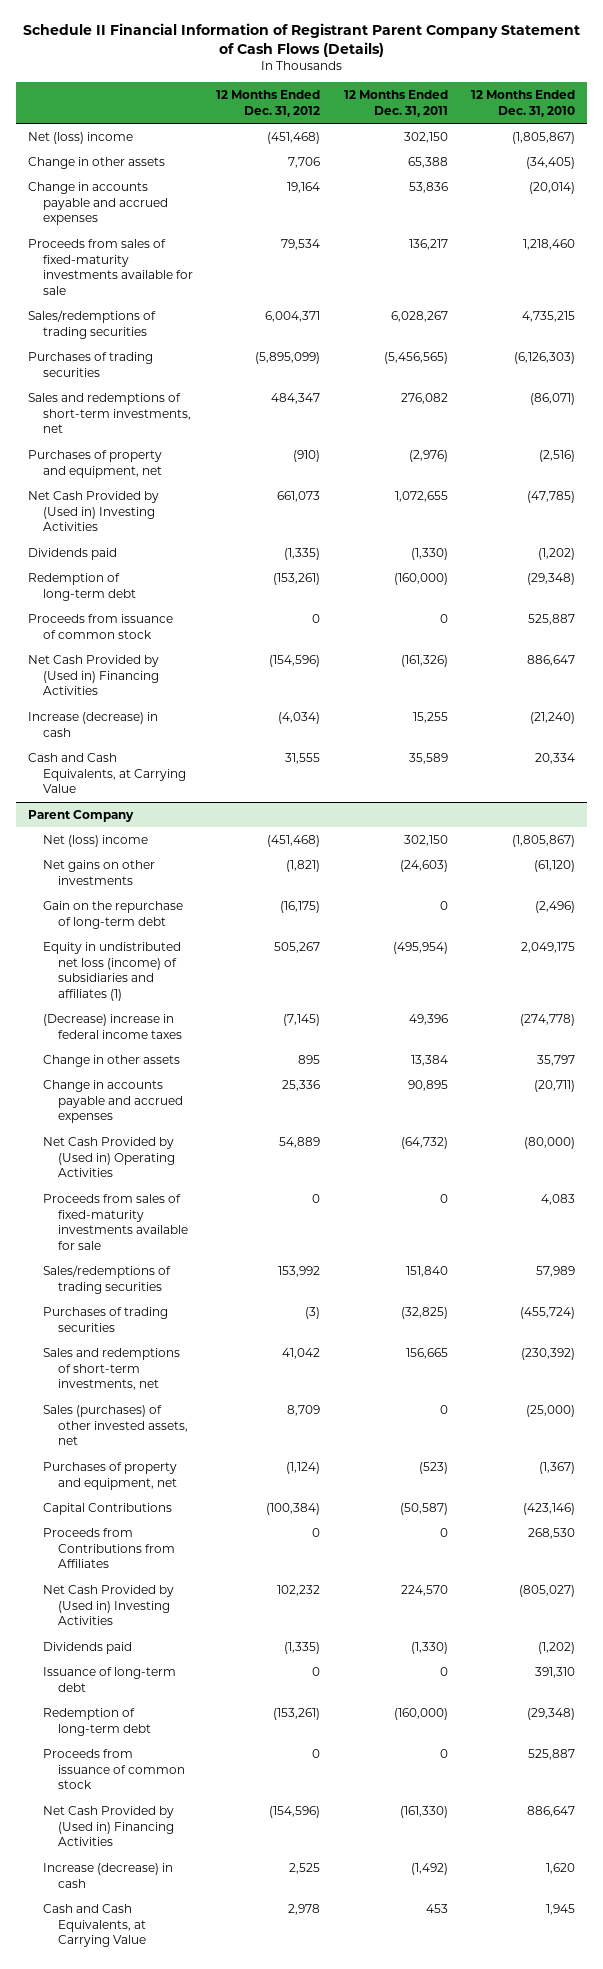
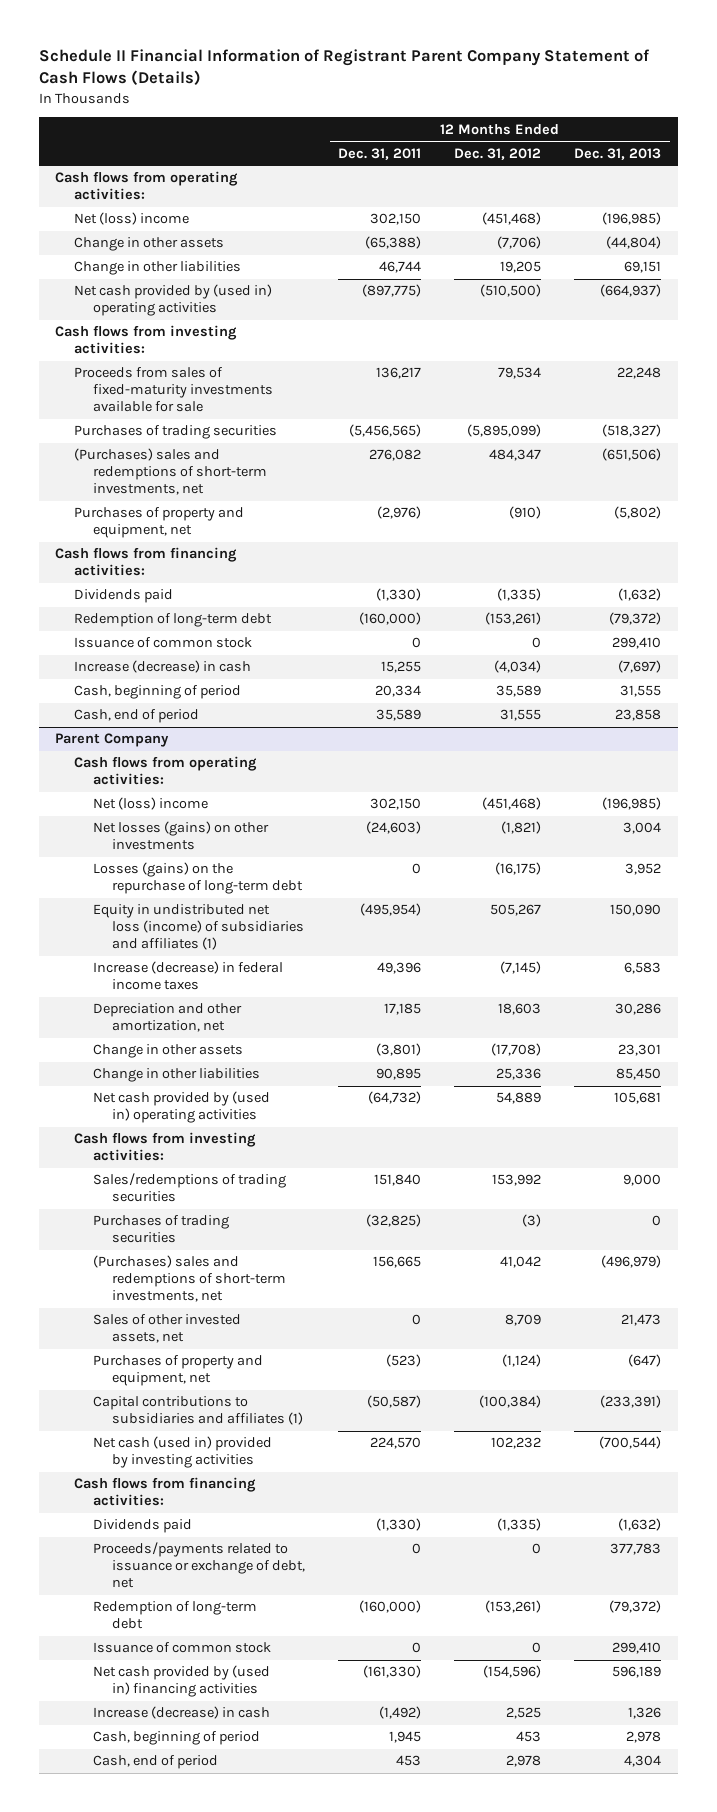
- | 12 Months Ended Dec. 31, 2012 | 12 Months Ended Dec. 31, 2011 | 12 Months Ended Dec. 31, 2010
+ | 12 Months Ended Dec. 31, 2011 | 12 Months Ended Dec. 31, 2012 | 12 Months Ended Dec. 31, 2013
+ Cash flows from operating activities:
- Change in other assets | 7,706 | 65,388 | (34,405)
- Change in accounts payable and accrued expenses | 19,164 | 53,836 | (20,014)
+ Change in other assets | (65,388) | (7,706) | (44,804)
+ Change in other liabilities | 46,744 | 19,205 | 69,151
+ Net cash provided by (used in) operating activities | (897,775) | (510,500) | (664,937)
+ Cash flows from investing activities:
- Sales/redemptions of trading securities | 6,004,371 | 6,028,267 | 4,735,215
- Sales and redemptions of short-term investments, net | 484,347 | 276,082 | (86,071)
+ (Purchases) sales and redemptions of short-term investments, net | 276,082 | 484,347 | (651,506)
- Net Cash Provided by (Used in) Investing Activities | 661,073 | 1,072,655 | (47,785)
+ Cash flows from financing activities:
- Proceeds from issuance of common stock | 0 | 0 | 525,887
- Net Cash Provided by (Used in) Financing Activities | (154,596) | (161,326) | 886,647
+ Issuance of common stock | 0 | 0 | 299,410
- Cash and Cash Equivalents, at Carrying Value | 31,555 | 35,589 | 20,334
+ Cash, beginning of period | 20,334 | 35,589 | 31,555
+ Cash, end of period | 35,589 | 31,555 | 23,858
@ Parent Company
+ Cash flows from operating activities:
- Net gains on other investments | (1,821) | (24,603) | (61,120)
- Gain on the repurchase of long-term debt | (16,175) | 0 | (2,496)
+ Net losses (gains) on other investments | (24,603) | (1,821) | 3,004
+ Losses (gains) on the repurchase of long-term debt | 0 | (16,175) | 3,952
- (Decrease) increase in federal income taxes | (7,145) | 49,396 | (274,778)
- Change in other assets | 895 | 13,384 | 35,797
- Change in accounts payable and accrued expenses | 25,336 | 90,895 | (20,711)
- Net Cash Provided by (Used in) Operating Activities | 54,889 | (64,732) | (80,000)
- Proceeds from sales of fixed-maturity investments available for sale | 0 | 0 | 4,083
+ Increase (decrease) in federal income taxes | 49,396 | (7,145) | 6,583
+ Depreciation and other amortization, net | 17,185 | 18,603 | 30,286
+ Change in other assets | (3,801) | (17,708) | 23,301
+ Change in other liabilities | 90,895 | 25,336 | 85,450
+ Net cash provided by (used in) operating activities | (64,732) | 54,889 | 105,681
+ Cash flows from investing activities:
- Sales and redemptions of short-term investments, net | 41,042 | 156,665 | (230,392)
- Sales (purchases) of other invested assets, net | 8,709 | 0 | (25,000)
+ (Purchases) sales and redemptions of short-term investments, net | 156,665 | 41,042 | (496,979)
+ Sales of other invested assets, net | 0 | 8,709 | 21,473
- Capital Contributions | (100,384) | (50,587) | (423,146)
- Proceeds from Contributions from Affiliates | 0 | 0 | 268,530
- Net Cash Provided by (Used in) Investing Activities | 102,232 | 224,570 | (805,027)
+ Capital contributions to subsidiaries and affiliates (1) | (50,587) | (100,384) | (233,391)
+ Net cash (used in) provided by investing activities | 224,570 | 102,232 | (700,544)
+ Cash flows from financing activities:
- Issuance of long-term debt | 0 | 0 | 391,310
+ Proceeds/payments related to issuance or exchange of debt, net | 0 | 0 | 377,783
- Proceeds from issuance of common stock | 0 | 0 | 525,887
- Net Cash Provided by (Used in) Financing Activities | (154,596) | (161,330) | 886,647
+ Issuance of common stock | 0 | 0 | 299,410
+ Net cash provided by (used in) financing activities | (161,330) | (154,596) | 596,189
- Cash and Cash Equivalents, at Carrying Value | 2,978 | 453 | 1,945
+ Cash, beginning of period | 1,945 | 453 | 2,978
+ Cash, end of period | 453 | 2,978 | 4,304

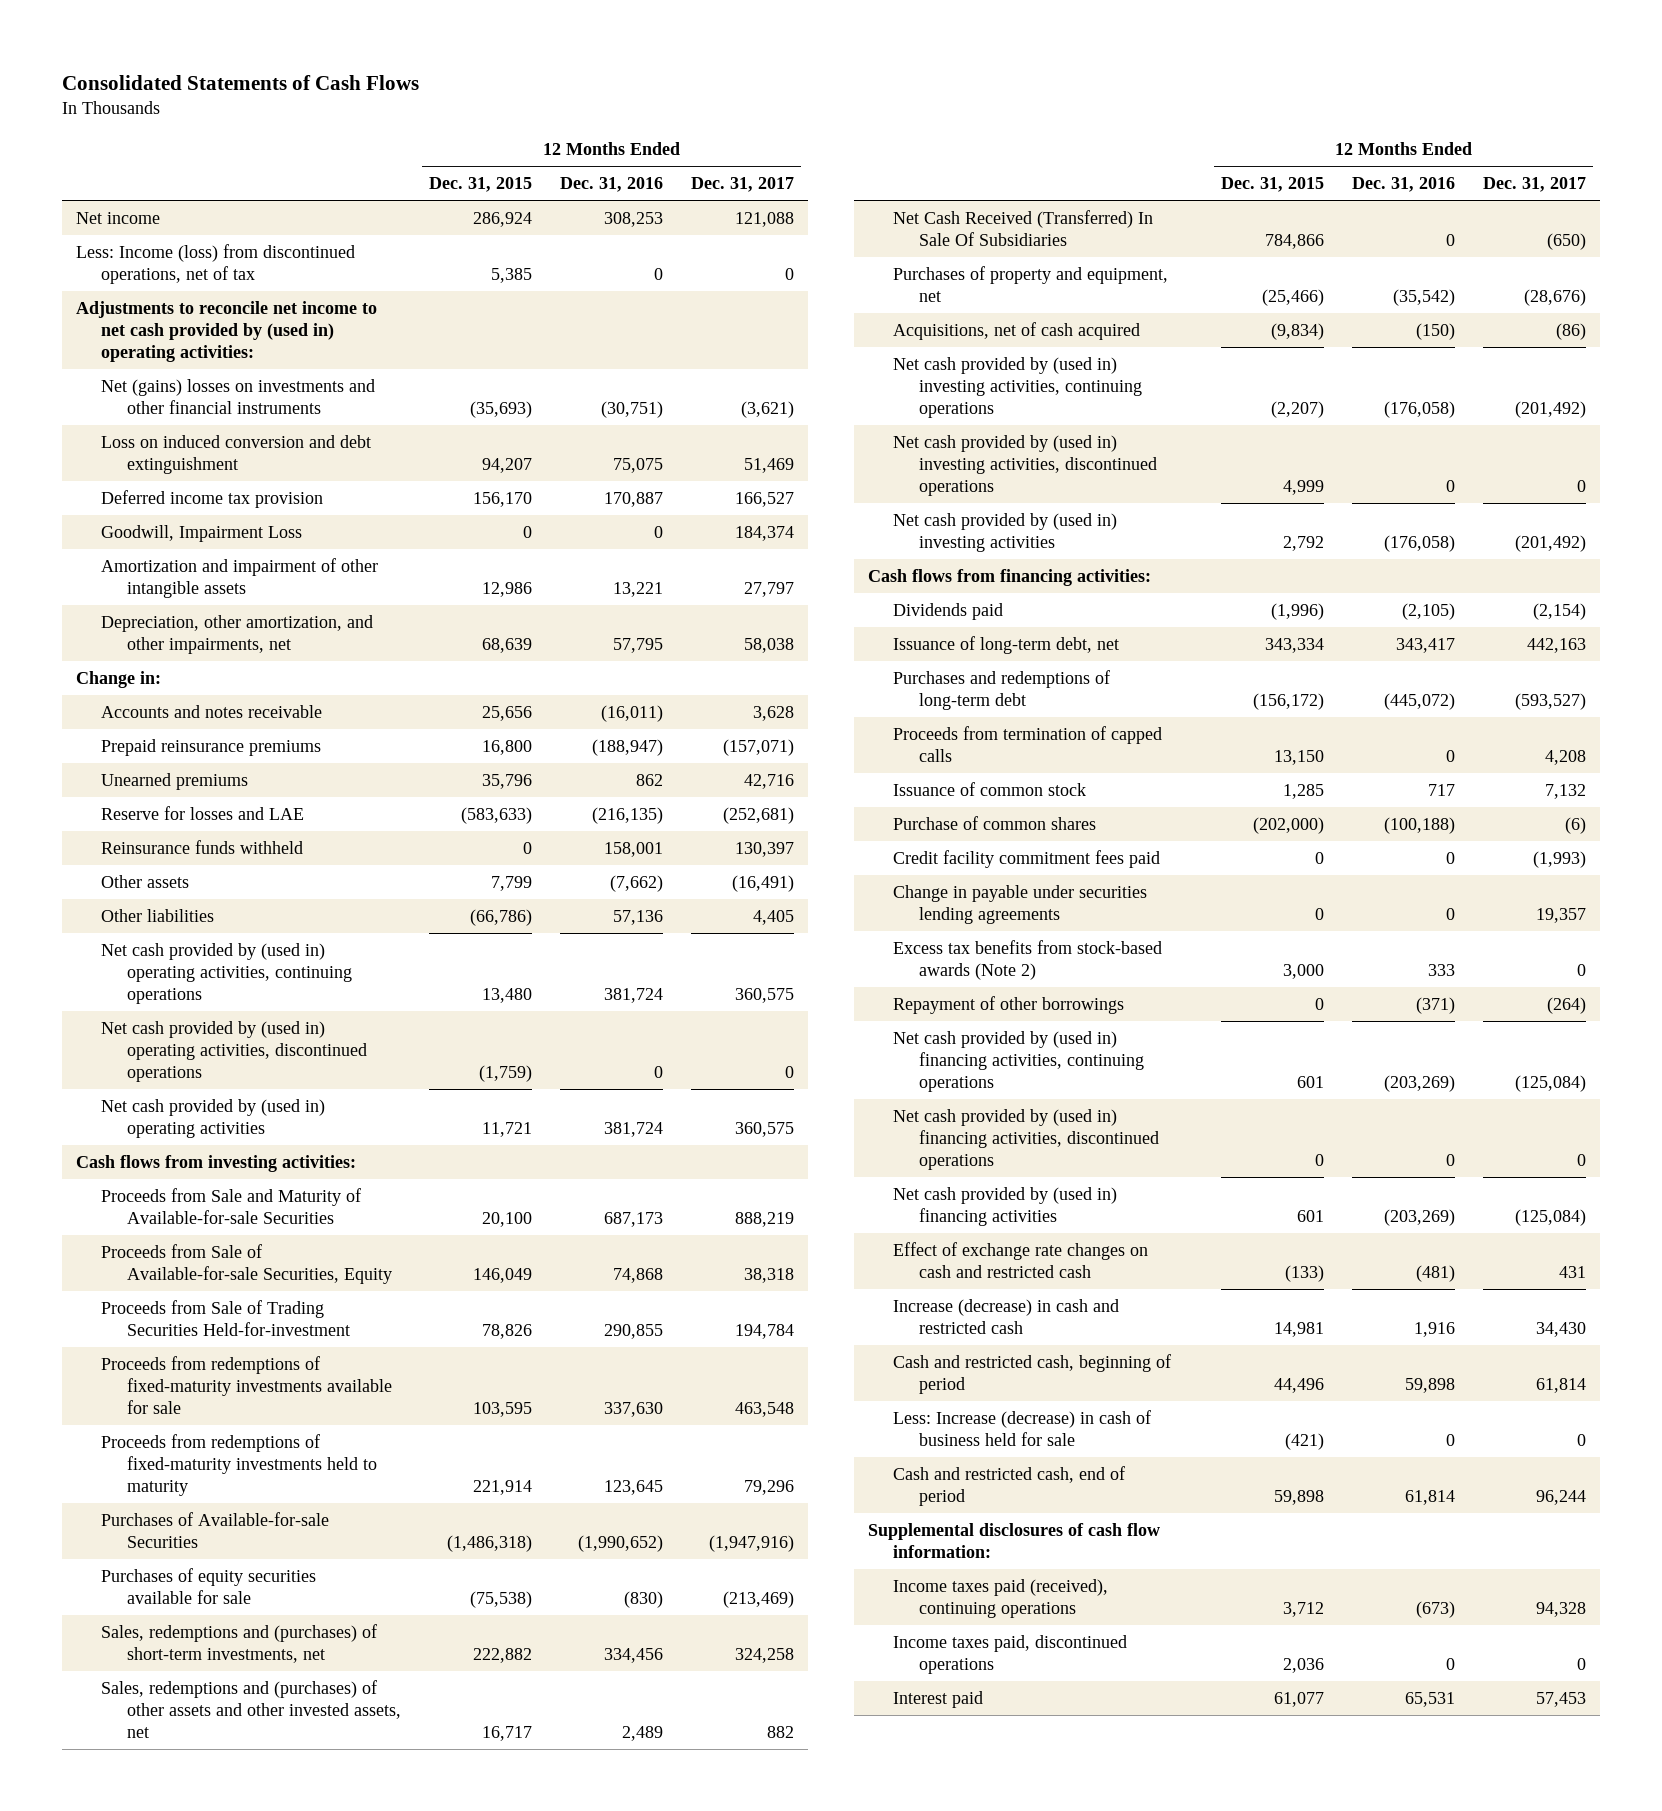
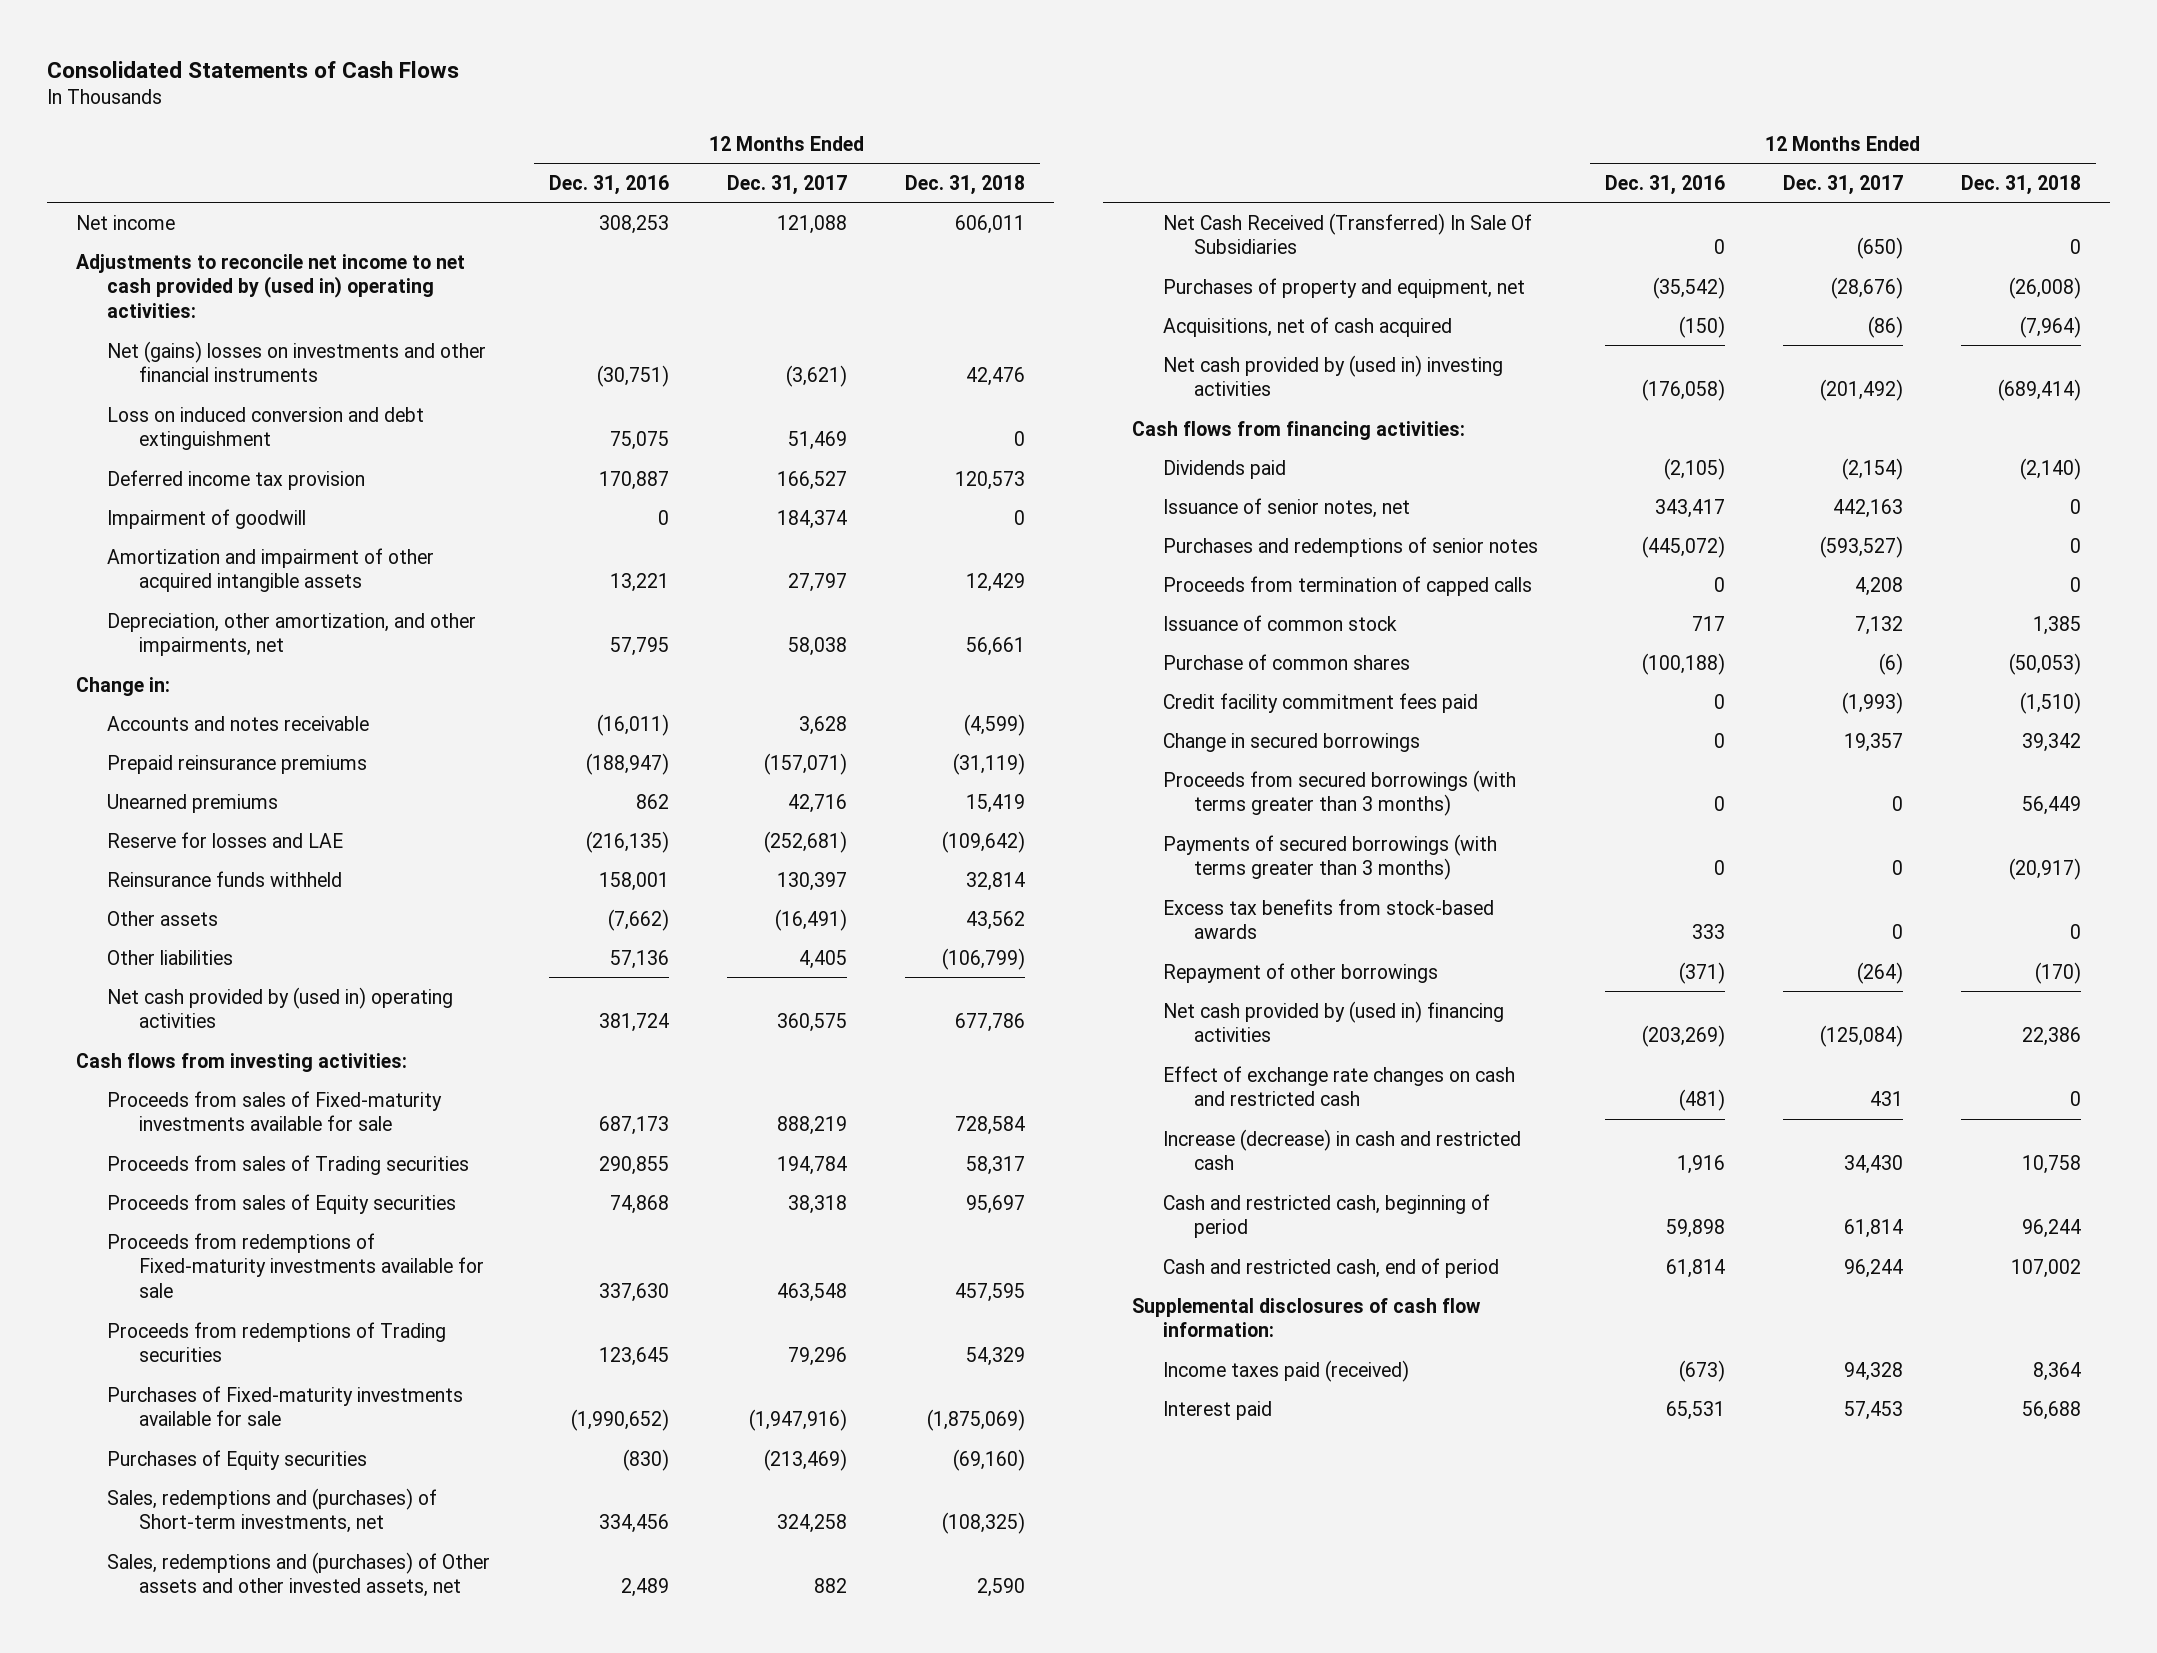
- | 12 Months Ended Dec. 31, 2015 | 12 Months Ended Dec. 31, 2016 | 12 Months Ended Dec. 31, 2017
+ | 12 Months Ended Dec. 31, 2016 | 12 Months Ended Dec. 31, 2017 | 12 Months Ended Dec. 31, 2018
- Less: Income (loss) from discontinued operations, net of tax | 5,385 | 0 | 0
- Goodwill, Impairment Loss | 0 | 0 | 184,374
- Amortization and impairment of other intangible assets | 12,986 | 13,221 | 27,797
+ Impairment of goodwill | 0 | 184,374 | 0
+ Amortization and impairment of other acquired intangible assets | 13,221 | 27,797 | 12,429
- Net cash provided by (used in) operating activities, continuing operations | 13,480 | 381,724 | 360,575
- Net cash provided by (used in) operating activities, discontinued operations | (1,759) | 0 | 0
- Proceeds from Sale and Maturity of Available-for-sale Securities | 20,100 | 687,173 | 888,219
- Proceeds from Sale of Available-for-sale Securities, Equity | 146,049 | 74,868 | 38,318
- Proceeds from Sale of Trading Securities Held-for-investment | 78,826 | 290,855 | 194,784
- Proceeds from redemptions of fixed-maturity investments available for sale | 103,595 | 337,630 | 463,548
- Proceeds from redemptions of fixed-maturity investments held to maturity | 221,914 | 123,645 | 79,296
- Purchases of Available-for-sale Securities | (1,486,318) | (1,990,652) | (1,947,916)
- Purchases of equity securities available for sale | (75,538) | (830) | (213,469)
- Sales, redemptions and (purchases) of short-term investments, net | 222,882 | 334,456 | 324,258
- Sales, redemptions and (purchases) of other assets and other invested assets, net | 16,717 | 2,489 | 882
+ Proceeds from sales of Fixed-maturity investments available for sale | 687,173 | 888,219 | 728,584
+ Proceeds from sales of Trading securities | 290,855 | 194,784 | 58,317
+ Proceeds from sales of Equity securities | 74,868 | 38,318 | 95,697
+ Proceeds from redemptions of Fixed-maturity investments available for sale | 337,630 | 463,548 | 457,595
+ Proceeds from redemptions of Trading securities | 123,645 | 79,296 | 54,329
+ Purchases of Fixed-maturity investments available for sale | (1,990,652) | (1,947,916) | (1,875,069)
+ Purchases of Equity securities | (830) | (213,469) | (69,160)
+ Sales, redemptions and (purchases) of Short-term investments, net | 334,456 | 324,258 | (108,325)
+ Sales, redemptions and (purchases) of Other assets and other invested assets, net | 2,489 | 882 | 2,590
- Net cash provided by (used in) investing activities, continuing operations | (2,207) | (176,058) | (201,492)
- Net cash provided by (used in) investing activities, discontinued operations | 4,999 | 0 | 0
- Issuance of long-term debt, net | 343,334 | 343,417 | 442,163
- Purchases and redemptions of long-term debt | (156,172) | (445,072) | (593,527)
+ Issuance of senior notes, net | 343,417 | 442,163 | 0
+ Purchases and redemptions of senior notes | (445,072) | (593,527) | 0
- Change in payable under securities lending agreements | 0 | 0 | 19,357
- Excess tax benefits from stock-based awards (Note 2) | 3,000 | 333 | 0
+ Change in secured borrowings | 0 | 19,357 | 39,342
+ Proceeds from secured borrowings (with terms greater than 3 months) | 0 | 0 | 56,449
+ Payments of secured borrowings (with terms greater than 3 months) | 0 | 0 | (20,917)
+ Excess tax benefits from stock-based awards | 333 | 0 | 0
- Net cash provided by (used in) financing activities, continuing operations | 601 | (203,269) | (125,084)
- Net cash provided by (used in) financing activities, discontinued operations | 0 | 0 | 0
- Less: Increase (decrease) in cash of business held for sale | (421) | 0 | 0
- Income taxes paid (received), continuing operations | 3,712 | (673) | 94,328
- Income taxes paid, discontinued operations | 2,036 | 0 | 0
+ Income taxes paid (received) | (673) | 94,328 | 8,364

